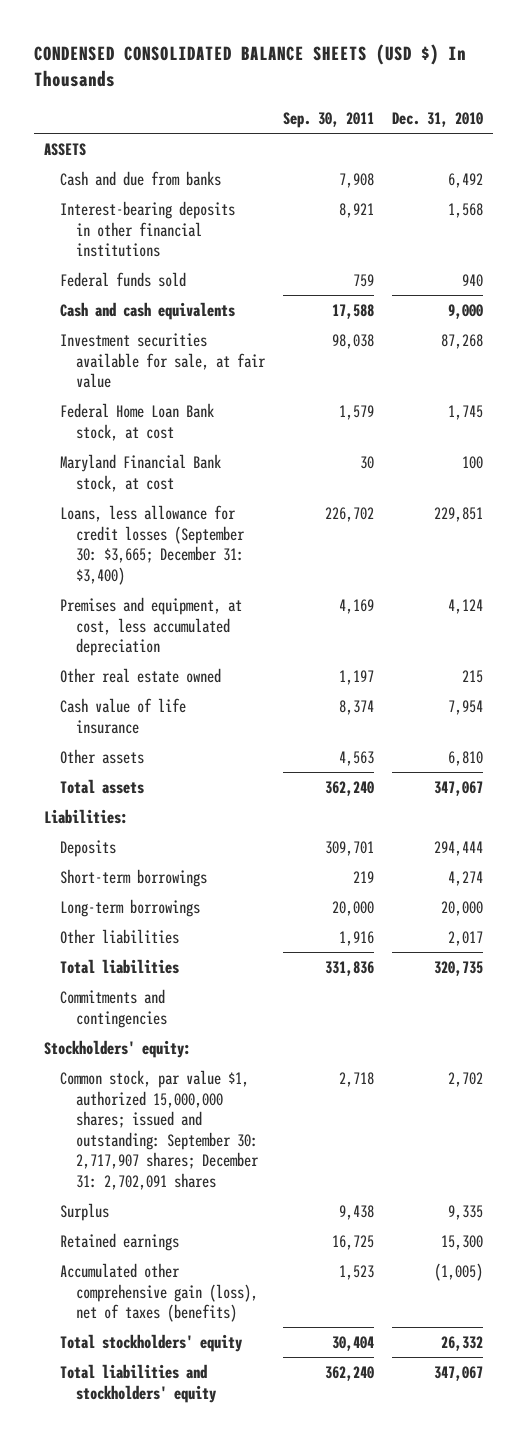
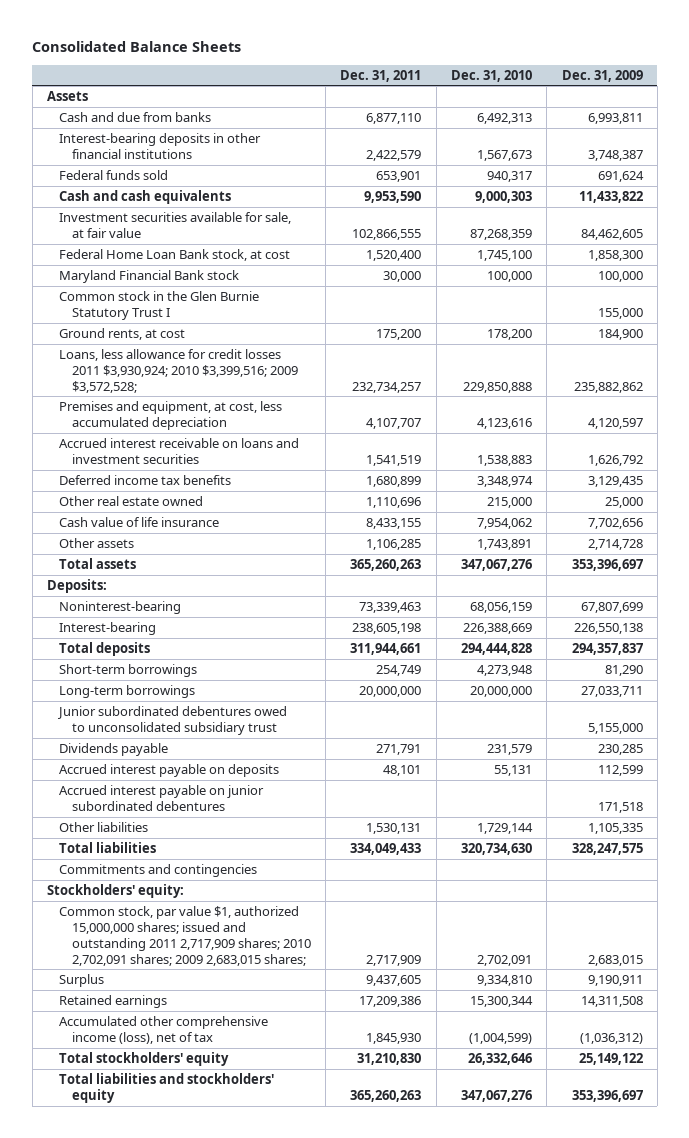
- CONDENSED CONSOLIDATED BALANCE SHEETS (USD $) In Thousands
+ Consolidated Balance Sheets
- | Sep. 30, 2011 | Dec. 31, 2010
+ | Dec. 31, 2011 | Dec. 31, 2010 | Dec. 31, 2009
- ASSETS
- Cash and due from banks | 7,908 | 6,492
- Interest-bearing deposits in other financial institutions | 8,921 | 1,568
- Federal funds sold | 759 | 940
- Cash and cash equivalents | 17,588 | 9,000
- Investment securities available for sale, at fair value | 98,038 | 87,268
- Federal Home Loan Bank stock, at cost | 1,579 | 1,745
- Maryland Financial Bank stock, at cost | 30 | 100
- Loans, less allowance for credit losses (September 30: $3,665; December 31: $3,400) | 226,702 | 229,851
- Premises and equipment, at cost, less accumulated depreciation | 4,169 | 4,124
- Other real estate owned | 1,197 | 215
- Cash value of life insurance | 8,374 | 7,954
- Other assets | 4,563 | 6,810
- Total assets | 362,240 | 347,067
- Liabilities:
- Deposits | 309,701 | 294,444
- Short-term borrowings | 219 | 4,274
- Long-term borrowings | 20,000 | 20,000
- Other liabilities | 1,916 | 2,017
- Total liabilities | 331,836 | 320,735
+ Assets
+ Cash and due from banks | 6,877,110 | 6,492,313 | 6,993,811
+ Interest-bearing deposits in other financial institutions | 2,422,579 | 1,567,673 | 3,748,387
+ Federal funds sold | 653,901 | 940,317 | 691,624
+ Cash and cash equivalents | 9,953,590 | 9,000,303 | 11,433,822
+ Investment securities available for sale, at fair value | 102,866,555 | 87,268,359 | 84,462,605
+ Federal Home Loan Bank stock, at cost | 1,520,400 | 1,745,100 | 1,858,300
+ Maryland Financial Bank stock | 30,000 | 100,000 | 100,000
+ Common stock in the Glen Burnie Statutory Trust I | | | 155,000
+ Ground rents, at cost | 175,200 | 178,200 | 184,900
+ Loans, less allowance for credit losses 2011 $3,930,924; 2010 $3,399,516; 2009 $3,572,528; | 232,734,257 | 229,850,888 | 235,882,862
+ Premises and equipment, at cost, less accumulated depreciation | 4,107,707 | 4,123,616 | 4,120,597
+ Accrued interest receivable on loans and investment securities | 1,541,519 | 1,538,883 | 1,626,792
+ Deferred income tax benefits | 1,680,899 | 3,348,974 | 3,129,435
+ Other real estate owned | 1,110,696 | 215,000 | 25,000
+ Cash value of life insurance | 8,433,155 | 7,954,062 | 7,702,656
+ Other assets | 1,106,285 | 1,743,891 | 2,714,728
+ Total assets | 365,260,263 | 347,067,276 | 353,396,697
+ Deposits:
+ Noninterest-bearing | 73,339,463 | 68,056,159 | 67,807,699
+ Interest-bearing | 238,605,198 | 226,388,669 | 226,550,138
+ Total deposits | 311,944,661 | 294,444,828 | 294,357,837
+ Short-term borrowings | 254,749 | 4,273,948 | 81,290
+ Long-term borrowings | 20,000,000 | 20,000,000 | 27,033,711
+ Junior subordinated debentures owed to unconsolidated subsidiary trust | | | 5,155,000
+ Dividends payable | 271,791 | 231,579 | 230,285
+ Accrued interest payable on deposits | 48,101 | 55,131 | 112,599
+ Accrued interest payable on junior subordinated debentures | | | 171,518
+ Other liabilities | 1,530,131 | 1,729,144 | 1,105,335
+ Total liabilities | 334,049,433 | 320,734,630 | 328,247,575
- Common stock, par value $1, authorized 15,000,000 shares; issued and outstanding: September 30: 2,717,907 shares; December 31: 2,702,091 shares | 2,718 | 2,702
- Surplus | 9,438 | 9,335
- Retained earnings | 16,725 | 15,300
- Accumulated other comprehensive gain (loss), net of taxes (benefits) | 1,523 | (1,005)
- Total stockholders' equity | 30,404 | 26,332
- Total liabilities and stockholders' equity | 362,240 | 347,067
+ Common stock, par value $1, authorized 15,000,000 shares; issued and outstanding 2011 2,717,909 shares; 2010 2,702,091 shares; 2009 2,683,015 shares; | 2,717,909 | 2,702,091 | 2,683,015
+ Surplus | 9,437,605 | 9,334,810 | 9,190,911
+ Retained earnings | 17,209,386 | 15,300,344 | 14,311,508
+ Accumulated other comprehensive income (loss), net of tax | 1,845,930 | (1,004,599) | (1,036,312)
+ Total stockholders' equity | 31,210,830 | 26,332,646 | 25,149,122
+ Total liabilities and stockholders' equity | 365,260,263 | 347,067,276 | 353,396,697

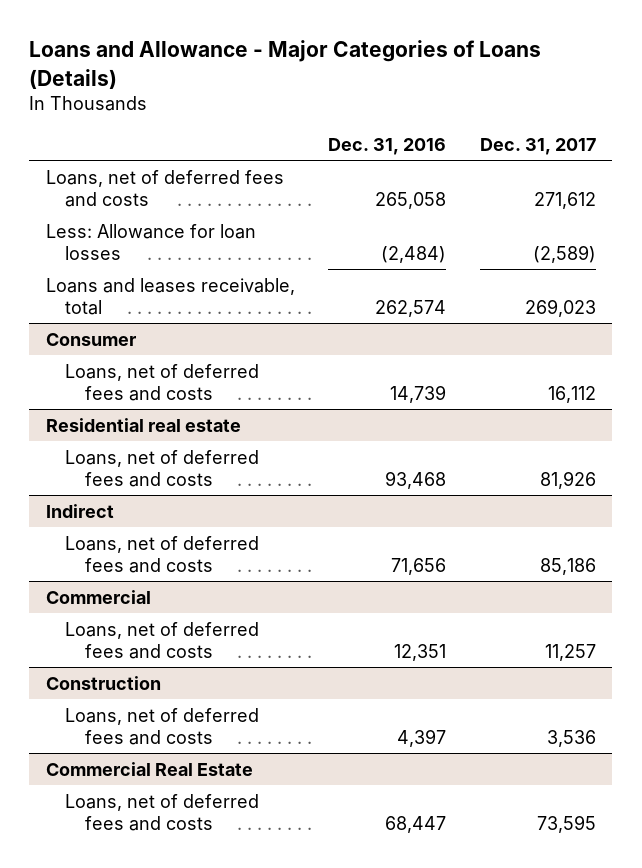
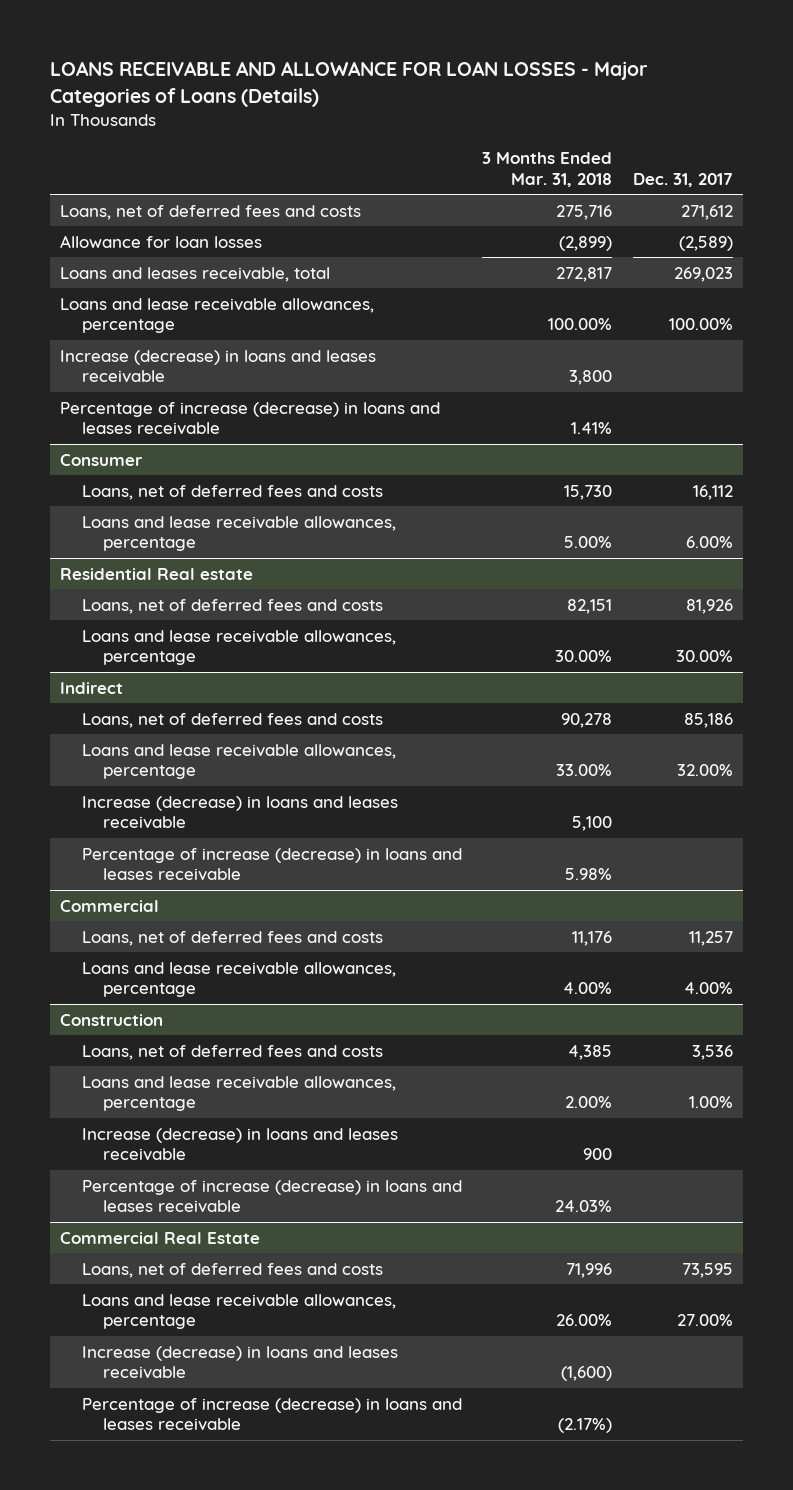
- Loans and Allowance - Major Categories of Loans (Details)
+ LOANS RECEIVABLE AND ALLOWANCE FOR LOAN LOSSES - Major Categories of Loans (Details)
- | Dec. 31, 2016 | Dec. 31, 2017
+ | 3 Months Ended Mar. 31, 2018 | Dec. 31, 2017
- Less: Allowance for loan losses | (2,484) | (2,589)
+ Allowance for loan losses | (2,899) | (2,589)
+ Loans and lease receivable allowances, percentage | 100.00% | 100.00%
+ Increase (decrease) in loans and leases receivable | 3,800 |
+ Percentage of increase (decrease) in loans and leases receivable | 1.41% |
- Residential real estate
@ Consumer
+ Loans and lease receivable allowances, percentage | 5.00% | 6.00%
+ Residential Real estate
+ Loans and lease receivable allowances, percentage | 30.00% | 30.00%
@ Indirect
+ Loans and lease receivable allowances, percentage | 33.00% | 32.00%
+ Increase (decrease) in loans and leases receivable | 5,100 |
+ Percentage of increase (decrease) in loans and leases receivable | 5.98% |
@ Commercial
+ Loans and lease receivable allowances, percentage | 4.00% | 4.00%
@ Construction
+ Loans and lease receivable allowances, percentage | 2.00% | 1.00%
+ Increase (decrease) in loans and leases receivable | 900 |
+ Percentage of increase (decrease) in loans and leases receivable | 24.03% |
@ Commercial Real Estate
+ Loans and lease receivable allowances, percentage | 26.00% | 27.00%
+ Increase (decrease) in loans and leases receivable | (1,600) |
+ Percentage of increase (decrease) in loans and leases receivable | (2.17%) |

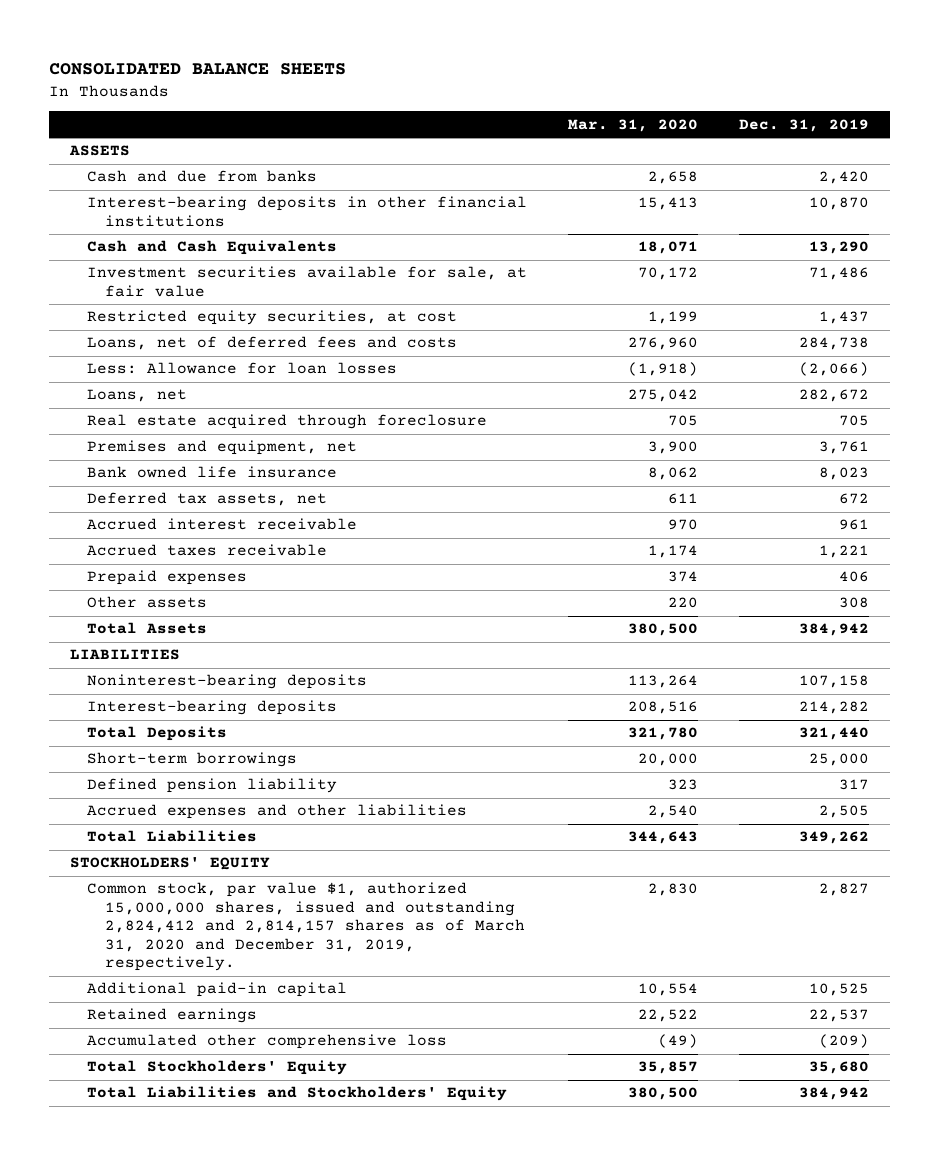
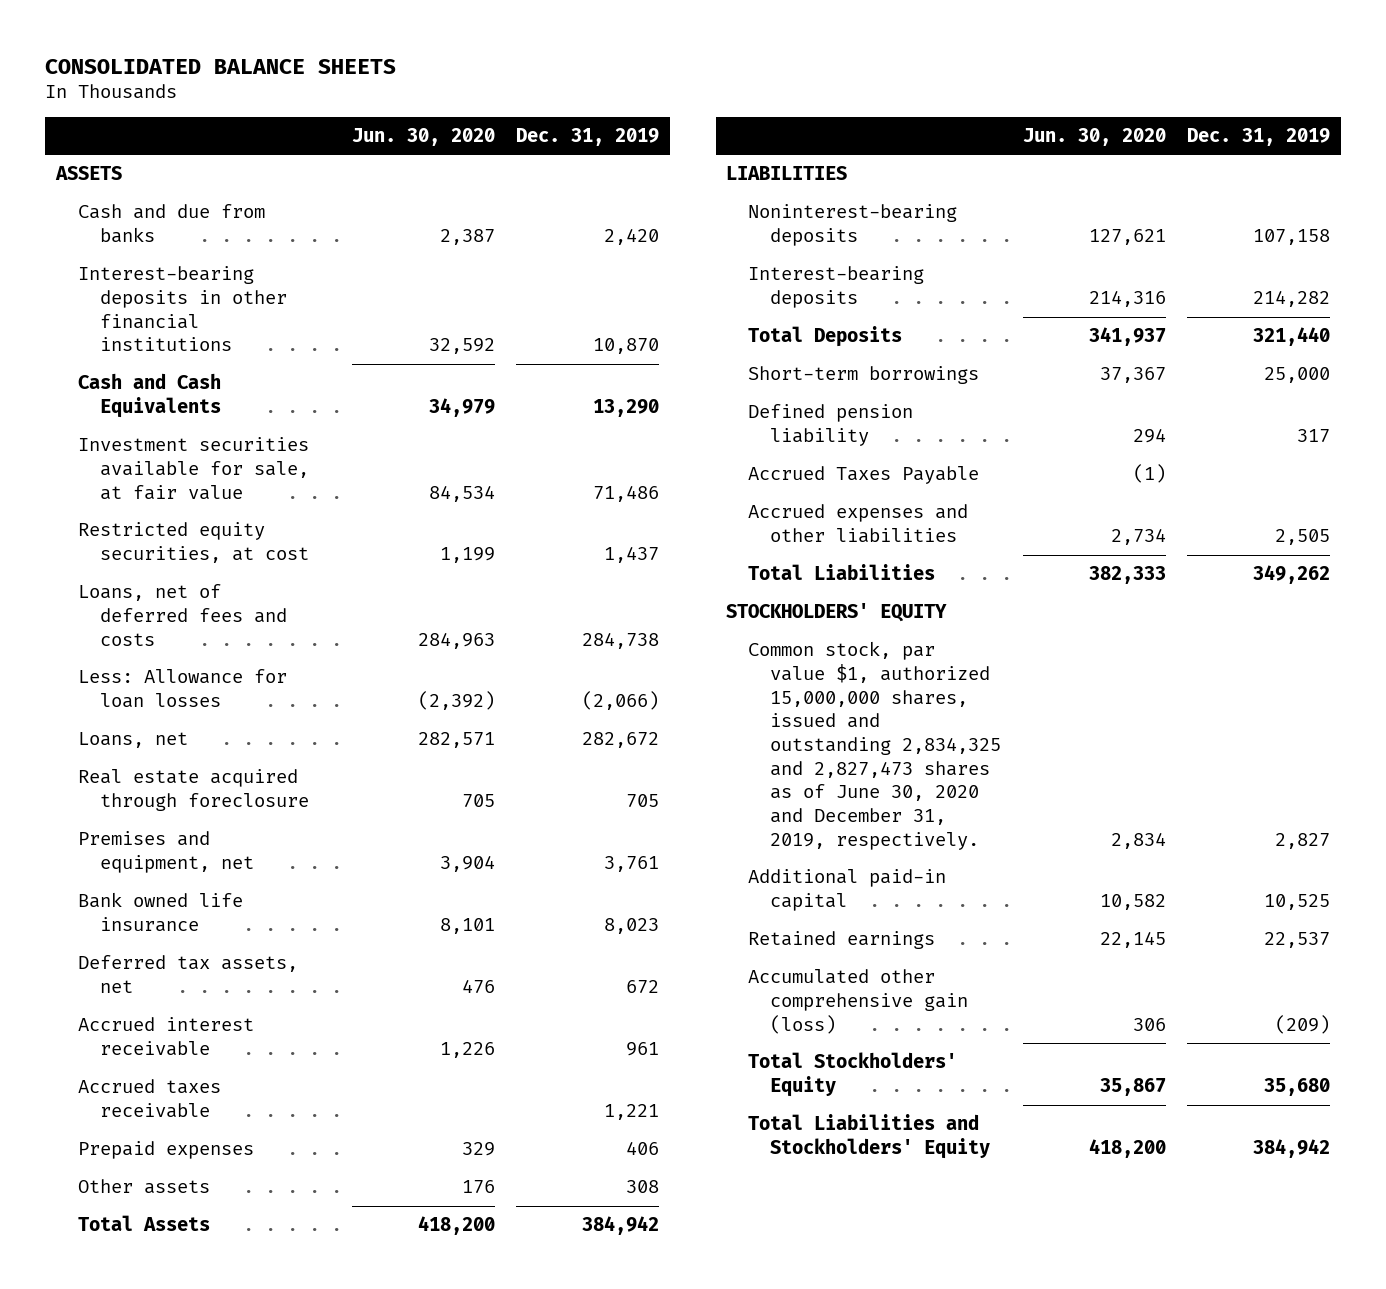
- | Mar. 31, 2020 | Dec. 31, 2019
+ | Jun. 30, 2020 | Dec. 31, 2019
+ Accrued Taxes Payable | (1) |
- Common stock, par value $1, authorized 15,000,000 shares, issued and outstanding 2,824,412 and 2,814,157 shares as of March 31, 2020 and December 31, 2019, respectively. | 2,830 | 2,827
+ Common stock, par value $1, authorized 15,000,000 shares, issued and outstanding 2,834,325 and 2,827,473 shares as of June 30, 2020 and December 31, 2019, respectively. | 2,834 | 2,827
- Accumulated other comprehensive loss | (49) | (209)
+ Accumulated other comprehensive gain (loss) | 306 | (209)

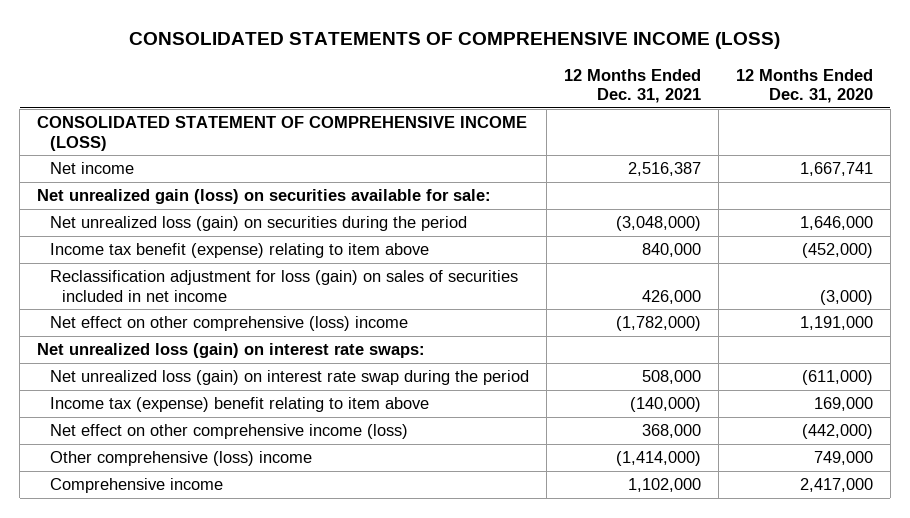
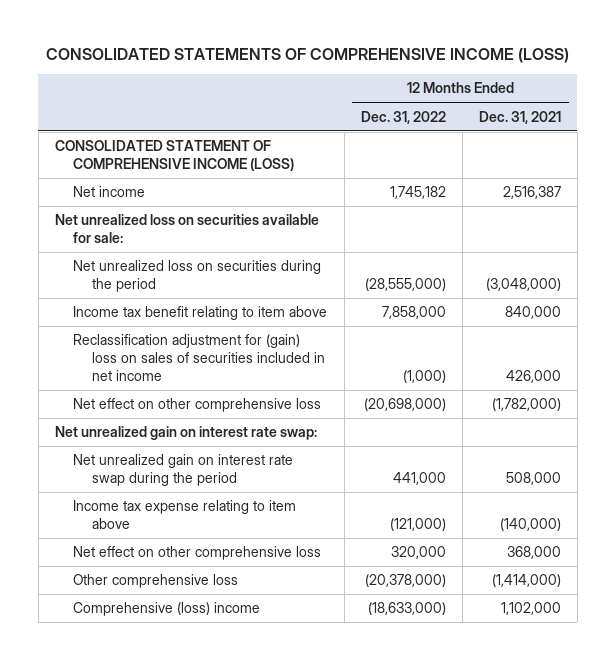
- | 12 Months Ended Dec. 31, 2021 | 12 Months Ended Dec. 31, 2020
+ | 12 Months Ended Dec. 31, 2022 | 12 Months Ended Dec. 31, 2021
- Net unrealized gain (loss) on securities available for sale:
- Net unrealized loss (gain) on securities during the period | (3,048,000) | 1,646,000
- Income tax benefit (expense) relating to item above | 840,000 | (452,000)
- Reclassification adjustment for loss (gain) on sales of securities included in net income | 426,000 | (3,000)
- Net effect on other comprehensive (loss) income | (1,782,000) | 1,191,000
- Net unrealized loss (gain) on interest rate swaps:
- Net unrealized loss (gain) on interest rate swap during the period | 508,000 | (611,000)
- Income tax (expense) benefit relating to item above | (140,000) | 169,000
- Net effect on other comprehensive income (loss) | 368,000 | (442,000)
- Other comprehensive (loss) income | (1,414,000) | 749,000
- Comprehensive income | 1,102,000 | 2,417,000
+ Net unrealized loss on securities available for sale:
+ Net unrealized loss on securities during the period | (28,555,000) | (3,048,000)
+ Income tax benefit relating to item above | 7,858,000 | 840,000
+ Reclassification adjustment for (gain) loss on sales of securities included in net income | (1,000) | 426,000
+ Net effect on other comprehensive loss | (20,698,000) | (1,782,000)
+ Net unrealized gain on interest rate swap:
+ Net unrealized gain on interest rate swap during the period | 441,000 | 508,000
+ Income tax expense relating to item above | (121,000) | (140,000)
+ Net effect on other comprehensive loss | 320,000 | 368,000
+ Other comprehensive loss | (20,378,000) | (1,414,000)
+ Comprehensive (loss) income | (18,633,000) | 1,102,000

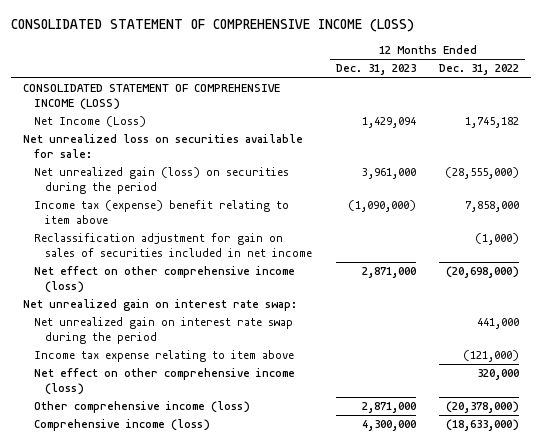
- CONSOLIDATED STATEMENTS OF COMPREHENSIVE INCOME (LOSS)
+ CONSOLIDATED STATEMENT OF COMPREHENSIVE INCOME (LOSS)
- | 12 Months Ended Dec. 31, 2022 | 12 Months Ended Dec. 31, 2021
+ | 12 Months Ended Dec. 31, 2023 | 12 Months Ended Dec. 31, 2022
- Net income | 1,745,182 | 2,516,387
+ Net Income (Loss) | 1,429,094 | 1,745,182
- Net unrealized loss on securities during the period | (28,555,000) | (3,048,000)
- Income tax benefit relating to item above | 7,858,000 | 840,000
- Reclassification adjustment for (gain) loss on sales of securities included in net income | (1,000) | 426,000
- Net effect on other comprehensive loss | (20,698,000) | (1,782,000)
+ Net unrealized gain (loss) on securities during the period | 3,961,000 | (28,555,000)
+ Income tax (expense) benefit relating to item above | (1,090,000) | 7,858,000
+ Reclassification adjustment for gain on sales of securities included in net income | | (1,000)
+ Net effect on other comprehensive income (loss) | 2,871,000 | (20,698,000)
- Net effect on other comprehensive loss | 320,000 | 368,000
- Other comprehensive loss | (20,378,000) | (1,414,000)
- Comprehensive (loss) income | (18,633,000) | 1,102,000
+ Net effect on other comprehensive income (loss) | | 320,000
+ Other comprehensive income (loss) | 2,871,000 | (20,378,000)
+ Comprehensive income (loss) | 4,300,000 | (18,633,000)

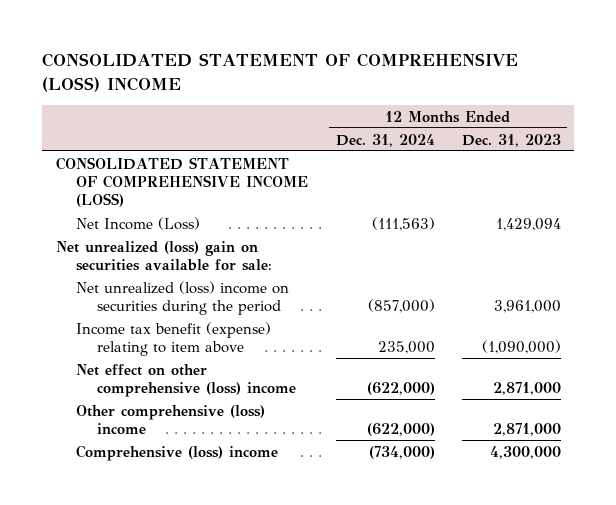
- CONSOLIDATED STATEMENT OF COMPREHENSIVE INCOME (LOSS)
+ CONSOLIDATED STATEMENT OF COMPREHENSIVE (LOSS) INCOME
- | 12 Months Ended Dec. 31, 2023 | 12 Months Ended Dec. 31, 2022
+ | 12 Months Ended Dec. 31, 2024 | 12 Months Ended Dec. 31, 2023
- Net unrealized loss on securities available for sale:
- Net unrealized gain (loss) on securities during the period | 3,961,000 | (28,555,000)
- Income tax (expense) benefit relating to item above | (1,090,000) | 7,858,000
- Reclassification adjustment for gain on sales of securities included in net income | | (1,000)
- Net effect on other comprehensive income (loss) | 2,871,000 | (20,698,000)
- Net unrealized gain on interest rate swap:
- Net unrealized gain on interest rate swap during the period | | 441,000
- Income tax expense relating to item above | | (121,000)
- Net effect on other comprehensive income (loss) | | 320,000
- Other comprehensive income (loss) | 2,871,000 | (20,378,000)
- Comprehensive income (loss) | 4,300,000 | (18,633,000)
+ Net unrealized (loss) gain on securities available for sale:
+ Net unrealized (loss) income on securities during the period | (857,000) | 3,961,000
+ Income tax benefit (expense) relating to item above | 235,000 | (1,090,000)
+ Net effect on other comprehensive (loss) income | (622,000) | 2,871,000
+ Other comprehensive (loss) income | (622,000) | 2,871,000
+ Comprehensive (loss) income | (734,000) | 4,300,000

